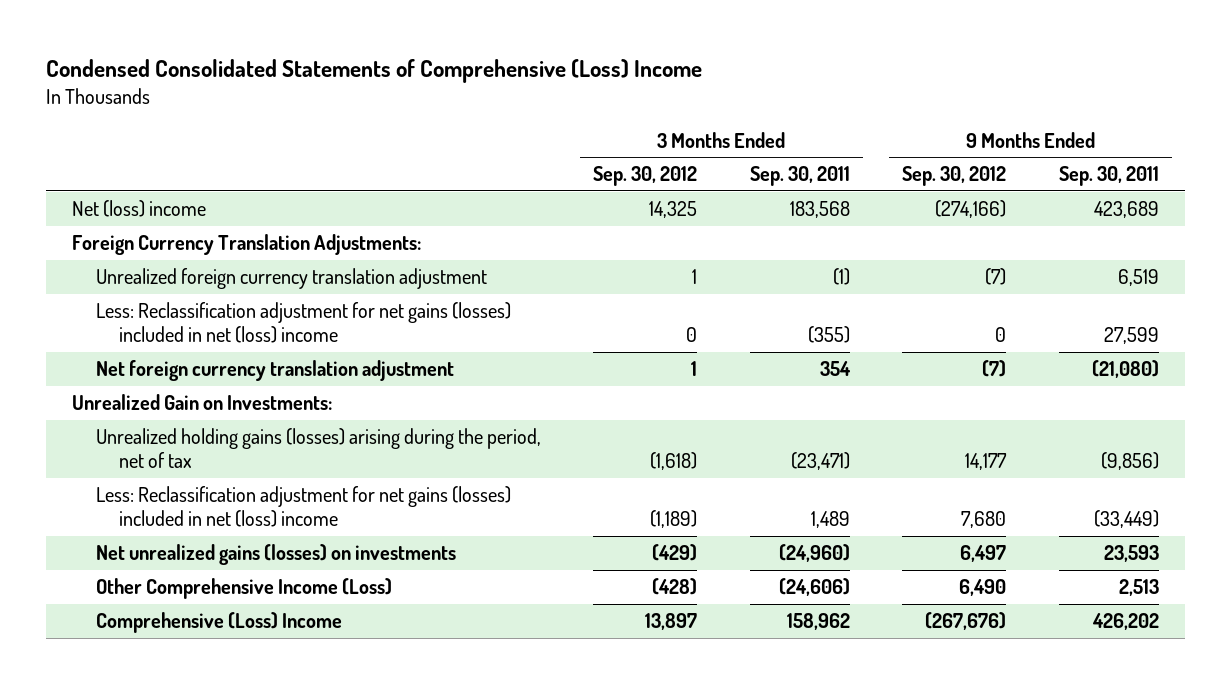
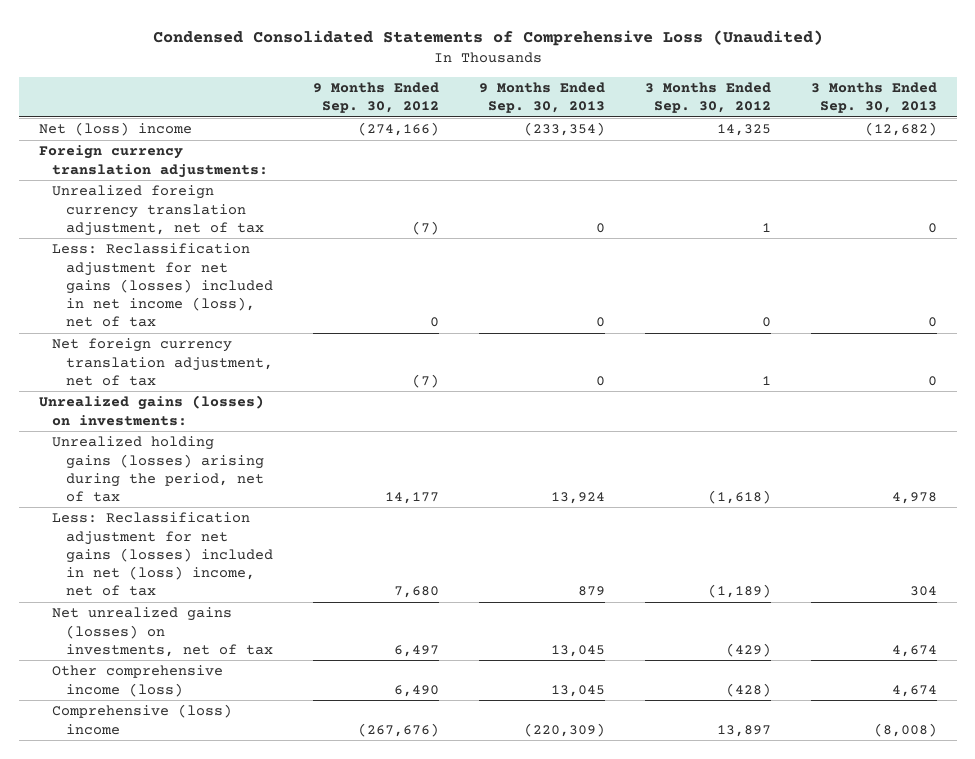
- Condensed Consolidated Statements of Comprehensive (Loss) Income
+ Condensed Consolidated Statements of Comprehensive Loss (Unaudited)
- | 3 Months Ended Sep. 30, 2012 | 3 Months Ended Sep. 30, 2011 | 9 Months Ended Sep. 30, 2012 | 9 Months Ended Sep. 30, 2011
+ | 9 Months Ended Sep. 30, 2012 | 9 Months Ended Sep. 30, 2013 | 3 Months Ended Sep. 30, 2012 | 3 Months Ended Sep. 30, 2013
- Foreign Currency Translation Adjustments:
- Unrealized foreign currency translation adjustment | 1 | (1) | (7) | 6,519
- Less: Reclassification adjustment for net gains (losses) included in net (loss) income | 0 | (355) | 0 | 27,599
- Net foreign currency translation adjustment | 1 | 354 | (7) | (21,080)
- Unrealized Gain on Investments:
+ Foreign currency translation adjustments:
+ Unrealized foreign currency translation adjustment, net of tax | (7) | 0 | 1 | 0
+ Less: Reclassification adjustment for net gains (losses) included in net income (loss), net of tax | 0 | 0 | 0 | 0
+ Net foreign currency translation adjustment, net of tax | (7) | 0 | 1 | 0
+ Unrealized gains (losses) on investments:
- Less: Reclassification adjustment for net gains (losses) included in net (loss) income | (1,189) | 1,489 | 7,680 | (33,449)
- Net unrealized gains (losses) on investments | (429) | (24,960) | 6,497 | 23,593
- Other Comprehensive Income (Loss) | (428) | (24,606) | 6,490 | 2,513
- Comprehensive (Loss) Income | 13,897 | 158,962 | (267,676) | 426,202
+ Less: Reclassification adjustment for net gains (losses) included in net (loss) income, net of tax | 7,680 | 879 | (1,189) | 304
+ Net unrealized gains (losses) on investments, net of tax | 6,497 | 13,045 | (429) | 4,674
+ Other comprehensive income (loss) | 6,490 | 13,045 | (428) | 4,674
+ Comprehensive (loss) income | (267,676) | (220,309) | 13,897 | (8,008)

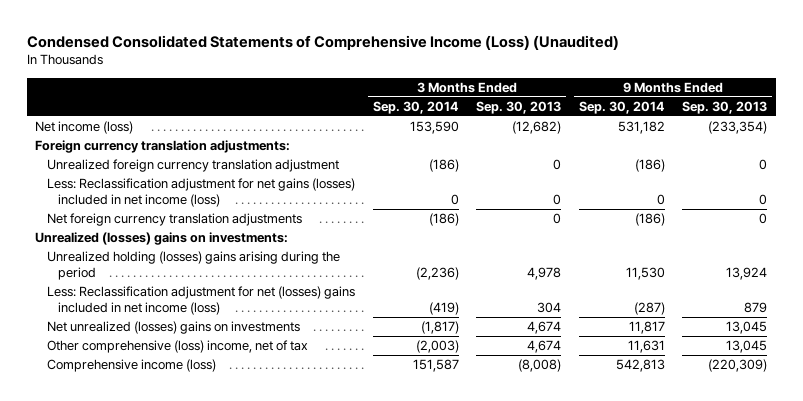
- Condensed Consolidated Statements of Comprehensive Loss (Unaudited)
+ Condensed Consolidated Statements of Comprehensive Income (Loss) (Unaudited)
- | 9 Months Ended Sep. 30, 2012 | 9 Months Ended Sep. 30, 2013 | 3 Months Ended Sep. 30, 2012 | 3 Months Ended Sep. 30, 2013
+ | 3 Months Ended Sep. 30, 2014 | 3 Months Ended Sep. 30, 2013 | 9 Months Ended Sep. 30, 2014 | 9 Months Ended Sep. 30, 2013
- Net (loss) income | (274,166) | (233,354) | 14,325 | (12,682)
+ Net income (loss) | 153,590 | (12,682) | 531,182 | (233,354)
- Unrealized foreign currency translation adjustment, net of tax | (7) | 0 | 1 | 0
- Less: Reclassification adjustment for net gains (losses) included in net income (loss), net of tax | 0 | 0 | 0 | 0
- Net foreign currency translation adjustment, net of tax | (7) | 0 | 1 | 0
- Unrealized gains (losses) on investments:
- Unrealized holding gains (losses) arising during the period, net of tax | 14,177 | 13,924 | (1,618) | 4,978
- Less: Reclassification adjustment for net gains (losses) included in net (loss) income, net of tax | 7,680 | 879 | (1,189) | 304
- Net unrealized gains (losses) on investments, net of tax | 6,497 | 13,045 | (429) | 4,674
- Other comprehensive income (loss) | 6,490 | 13,045 | (428) | 4,674
- Comprehensive (loss) income | (267,676) | (220,309) | 13,897 | (8,008)
+ Unrealized foreign currency translation adjustment | (186) | 0 | (186) | 0
+ Less: Reclassification adjustment for net gains (losses) included in net income (loss) | 0 | 0 | 0 | 0
+ Net foreign currency translation adjustments | (186) | 0 | (186) | 0
+ Unrealized (losses) gains on investments:
+ Unrealized holding (losses) gains arising during the period | (2,236) | 4,978 | 11,530 | 13,924
+ Less: Reclassification adjustment for net (losses) gains included in net income (loss) | (419) | 304 | (287) | 879
+ Net unrealized (losses) gains on investments | (1,817) | 4,674 | 11,817 | 13,045
+ Other comprehensive (loss) income, net of tax | (2,003) | 4,674 | 11,631 | 13,045
+ Comprehensive income (loss) | 151,587 | (8,008) | 542,813 | (220,309)

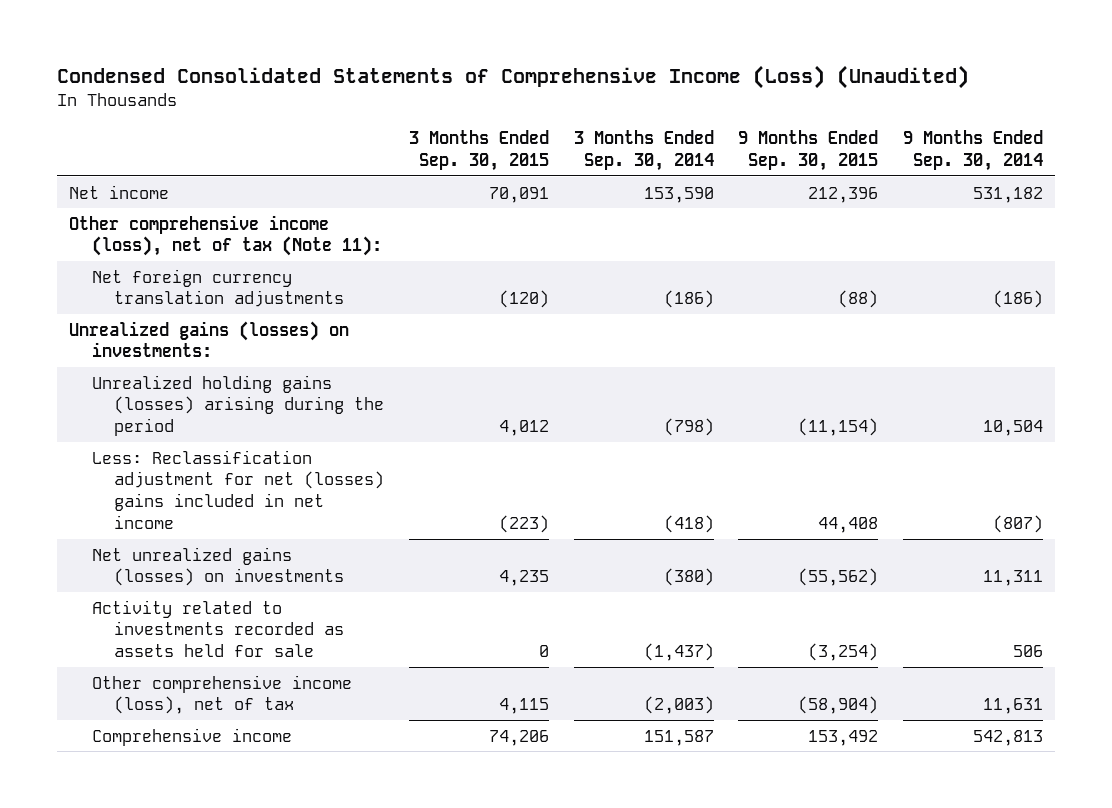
- | 3 Months Ended Sep. 30, 2014 | 3 Months Ended Sep. 30, 2013 | 9 Months Ended Sep. 30, 2014 | 9 Months Ended Sep. 30, 2013
+ | 3 Months Ended Sep. 30, 2015 | 3 Months Ended Sep. 30, 2014 | 9 Months Ended Sep. 30, 2015 | 9 Months Ended Sep. 30, 2014
- Net income (loss) | 153,590 | (12,682) | 531,182 | (233,354)
- Foreign currency translation adjustments:
- Unrealized foreign currency translation adjustment | (186) | 0 | (186) | 0
- Less: Reclassification adjustment for net gains (losses) included in net income (loss) | 0 | 0 | 0 | 0
+ Net income | 70,091 | 153,590 | 212,396 | 531,182
+ Other comprehensive income (loss), net of tax (Note 11):
- Unrealized (losses) gains on investments:
- Unrealized holding (losses) gains arising during the period | (2,236) | 4,978 | 11,530 | 13,924
- Less: Reclassification adjustment for net (losses) gains included in net income (loss) | (419) | 304 | (287) | 879
- Net unrealized (losses) gains on investments | (1,817) | 4,674 | 11,817 | 13,045
- Other comprehensive (loss) income, net of tax | (2,003) | 4,674 | 11,631 | 13,045
- Comprehensive income (loss) | 151,587 | (8,008) | 542,813 | (220,309)
+ Unrealized gains (losses) on investments:
+ Unrealized holding gains (losses) arising during the period | 4,012 | (798) | (11,154) | 10,504
+ Less: Reclassification adjustment for net (losses) gains included in net income | (223) | (418) | 44,408 | (807)
+ Net unrealized gains (losses) on investments | 4,235 | (380) | (55,562) | 11,311
+ Activity related to investments recorded as assets held for sale | 0 | (1,437) | (3,254) | 506
+ Other comprehensive income (loss), net of tax | 4,115 | (2,003) | (58,904) | 11,631
+ Comprehensive income | 74,206 | 151,587 | 153,492 | 542,813

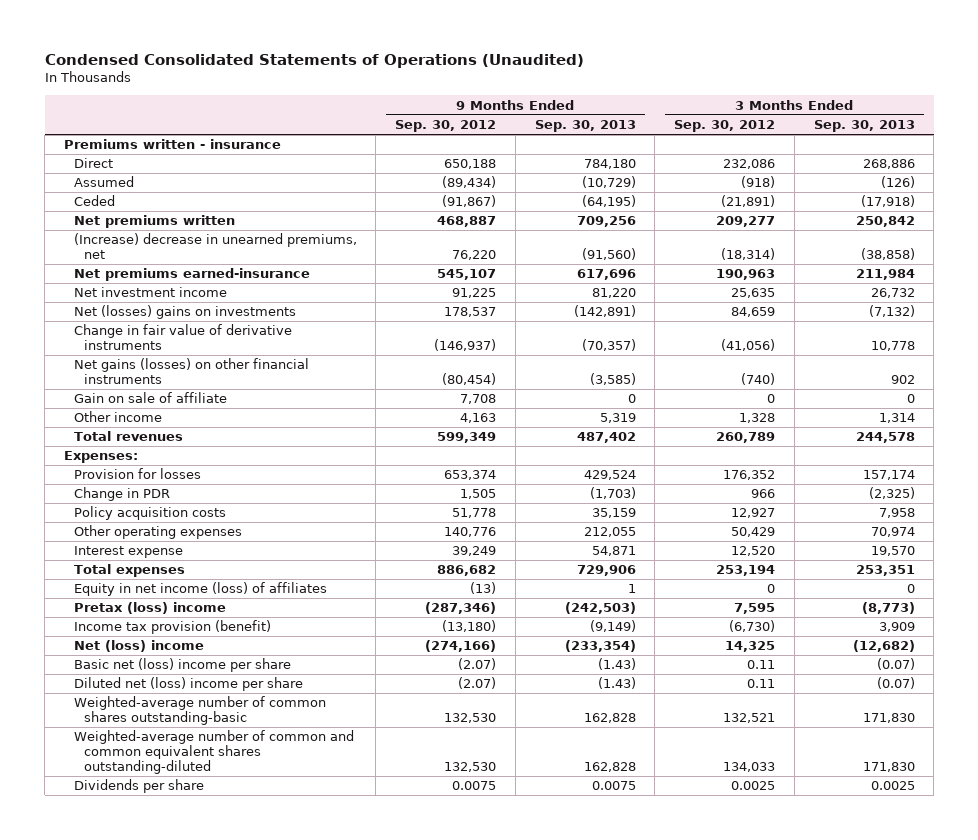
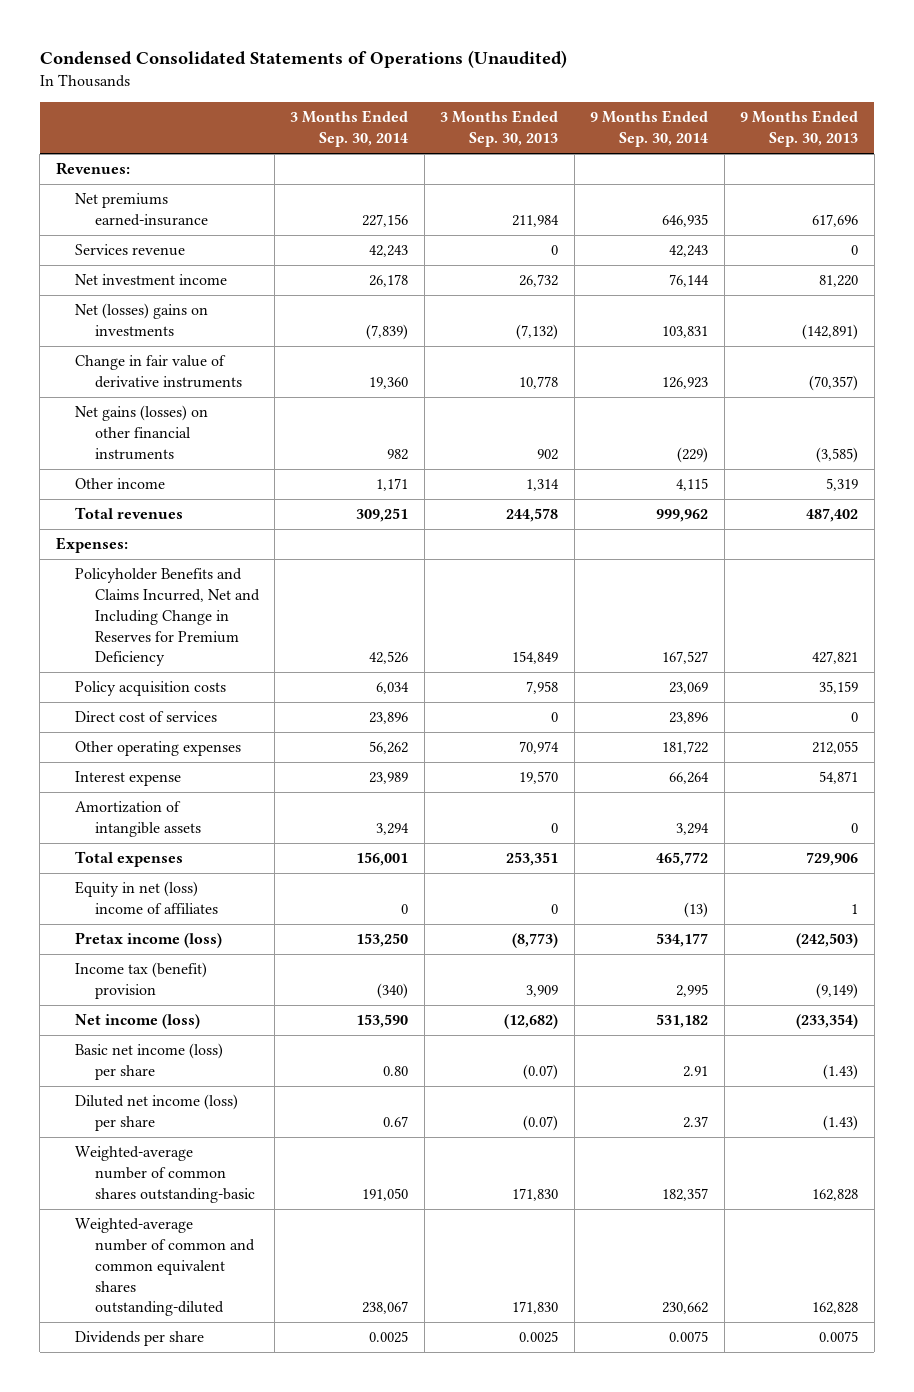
- | 9 Months Ended Sep. 30, 2012 | 9 Months Ended Sep. 30, 2013 | 3 Months Ended Sep. 30, 2012 | 3 Months Ended Sep. 30, 2013
+ | 3 Months Ended Sep. 30, 2014 | 3 Months Ended Sep. 30, 2013 | 9 Months Ended Sep. 30, 2014 | 9 Months Ended Sep. 30, 2013
- Premiums written - insurance
- Direct | 650,188 | 784,180 | 232,086 | 268,886
- Assumed | (89,434) | (10,729) | (918) | (126)
- Ceded | (91,867) | (64,195) | (21,891) | (17,918)
- Net premiums written | 468,887 | 709,256 | 209,277 | 250,842
- (Increase) decrease in unearned premiums, net | 76,220 | (91,560) | (18,314) | (38,858)
+ Revenues:
+ Services revenue | 42,243 | 0 | 42,243 | 0
- Gain on sale of affiliate | 7,708 | 0 | 0 | 0
- Provision for losses | 653,374 | 429,524 | 176,352 | 157,174
- Change in PDR | 1,505 | (1,703) | 966 | (2,325)
+ Policyholder Benefits and Claims Incurred, Net and Including Change in Reserves for Premium Deficiency | 42,526 | 154,849 | 167,527 | 427,821
+ Direct cost of services | 23,896 | 0 | 23,896 | 0
+ Amortization of intangible assets | 3,294 | 0 | 3,294 | 0
- Equity in net income (loss) of affiliates | (13) | 1 | 0 | 0
- Pretax (loss) income | (287,346) | (242,503) | 7,595 | (8,773)
- Income tax provision (benefit) | (13,180) | (9,149) | (6,730) | 3,909
- Net (loss) income | (274,166) | (233,354) | 14,325 | (12,682)
- Basic net (loss) income per share | (2.07) | (1.43) | 0.11 | (0.07)
- Diluted net (loss) income per share | (2.07) | (1.43) | 0.11 | (0.07)
+ Equity in net (loss) income of affiliates | 0 | 0 | (13) | 1
+ Pretax income (loss) | 153,250 | (8,773) | 534,177 | (242,503)
+ Income tax (benefit) provision | (340) | 3,909 | 2,995 | (9,149)
+ Net income (loss) | 153,590 | (12,682) | 531,182 | (233,354)
+ Basic net income (loss) per share | 0.80 | (0.07) | 2.91 | (1.43)
+ Diluted net income (loss) per share | 0.67 | (0.07) | 2.37 | (1.43)

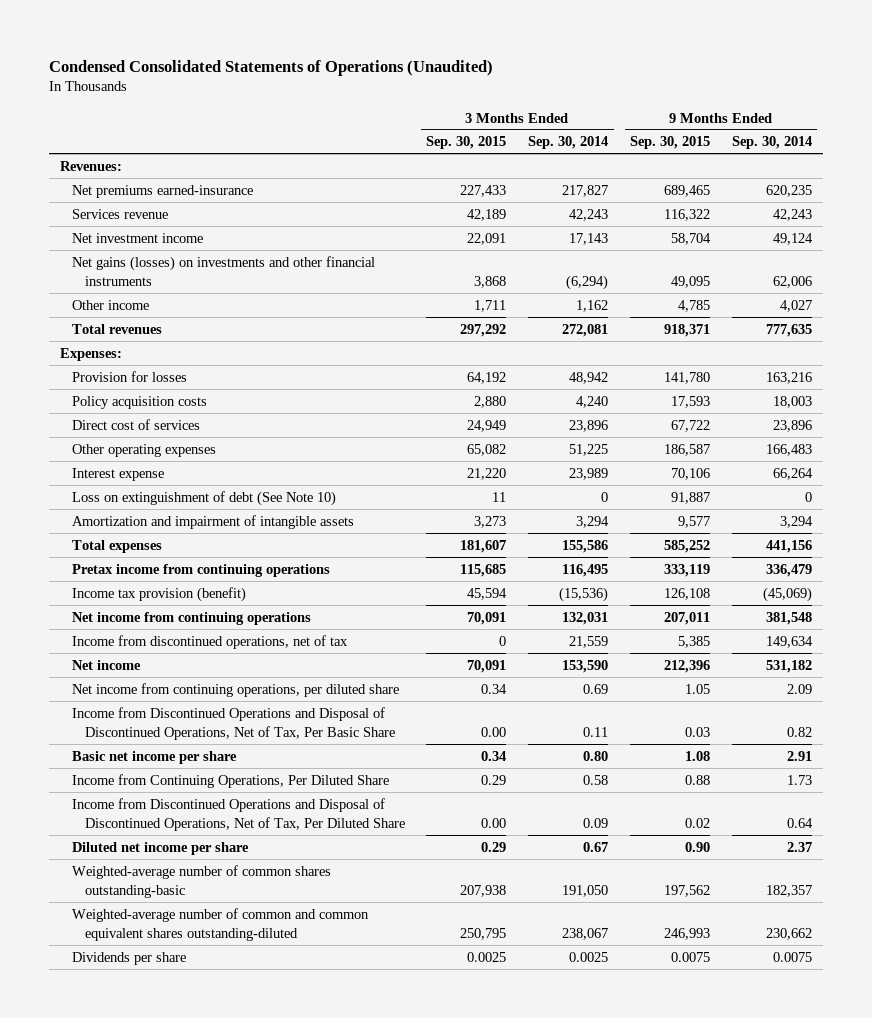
- | 3 Months Ended Sep. 30, 2014 | 3 Months Ended Sep. 30, 2013 | 9 Months Ended Sep. 30, 2014 | 9 Months Ended Sep. 30, 2013
+ | 3 Months Ended Sep. 30, 2015 | 3 Months Ended Sep. 30, 2014 | 9 Months Ended Sep. 30, 2015 | 9 Months Ended Sep. 30, 2014
- Net premiums earned-insurance | 227,156 | 211,984 | 646,935 | 617,696
+ Net premiums earned-insurance | 227,433 | 217,827 | 689,465 | 620,235
- Net investment income | 26,178 | 26,732 | 76,144 | 81,220
- Net (losses) gains on investments | (7,839) | (7,132) | 103,831 | (142,891)
- Change in fair value of derivative instruments | 19,360 | 10,778 | 126,923 | (70,357)
- Net gains (losses) on other financial instruments | 982 | 902 | (229) | (3,585)
- Other income | 1,171 | 1,314 | 4,115 | 5,319
- Total revenues | 309,251 | 244,578 | 999,962 | 487,402
+ Net investment income | 22,091 | 17,143 | 58,704 | 49,124
+ Net gains (losses) on investments and other financial instruments | 3,868 | (6,294) | 49,095 | 62,006
+ Other income | 1,711 | 1,162 | 4,785 | 4,027
+ Total revenues | 297,292 | 272,081 | 918,371 | 777,635
- Policyholder Benefits and Claims Incurred, Net and Including Change in Reserves for Premium Deficiency | 42,526 | 154,849 | 167,527 | 427,821
- Policy acquisition costs | 6,034 | 7,958 | 23,069 | 35,159
+ Provision for losses | 64,192 | 48,942 | 141,780 | 163,216
+ Policy acquisition costs | 2,880 | 4,240 | 17,593 | 18,003
- Other operating expenses | 56,262 | 70,974 | 181,722 | 212,055
+ Other operating expenses | 65,082 | 51,225 | 186,587 | 166,483
- Amortization of intangible assets | 3,294 | 0 | 3,294 | 0
- Total expenses | 156,001 | 253,351 | 465,772 | 729,906
- Equity in net (loss) income of affiliates | 0 | 0 | (13) | 1
- Pretax income (loss) | 153,250 | (8,773) | 534,177 | (242,503)
- Income tax (benefit) provision | (340) | 3,909 | 2,995 | (9,149)
- Net income (loss) | 153,590 | (12,682) | 531,182 | (233,354)
- Basic net income (loss) per share | 0.80 | (0.07) | 2.91 | (1.43)
- Diluted net income (loss) per share | 0.67 | (0.07) | 2.37 | (1.43)
+ Loss on extinguishment of debt (See Note 10) | 11 | 0 | 91,887 | 0
+ Amortization and impairment of intangible assets | 3,273 | 3,294 | 9,577 | 3,294
+ Total expenses | 181,607 | 155,586 | 585,252 | 441,156
+ Pretax income from continuing operations | 115,685 | 116,495 | 333,119 | 336,479
+ Income tax provision (benefit) | 45,594 | (15,536) | 126,108 | (45,069)
+ Net income from continuing operations | 70,091 | 132,031 | 207,011 | 381,548
+ Income from discontinued operations, net of tax | 0 | 21,559 | 5,385 | 149,634
+ Net income | 70,091 | 153,590 | 212,396 | 531,182
+ Net income from continuing operations, per diluted share | 0.34 | 0.69 | 1.05 | 2.09
+ Income from Discontinued Operations and Disposal of Discontinued Operations, Net of Tax, Per Basic Share | 0.00 | 0.11 | 0.03 | 0.82
+ Basic net income per share | 0.34 | 0.80 | 1.08 | 2.91
+ Income from Continuing Operations, Per Diluted Share | 0.29 | 0.58 | 0.88 | 1.73
+ Income from Discontinued Operations and Disposal of Discontinued Operations, Net of Tax, Per Diluted Share | 0.00 | 0.09 | 0.02 | 0.64
+ Diluted net income per share | 0.29 | 0.67 | 0.90 | 2.37

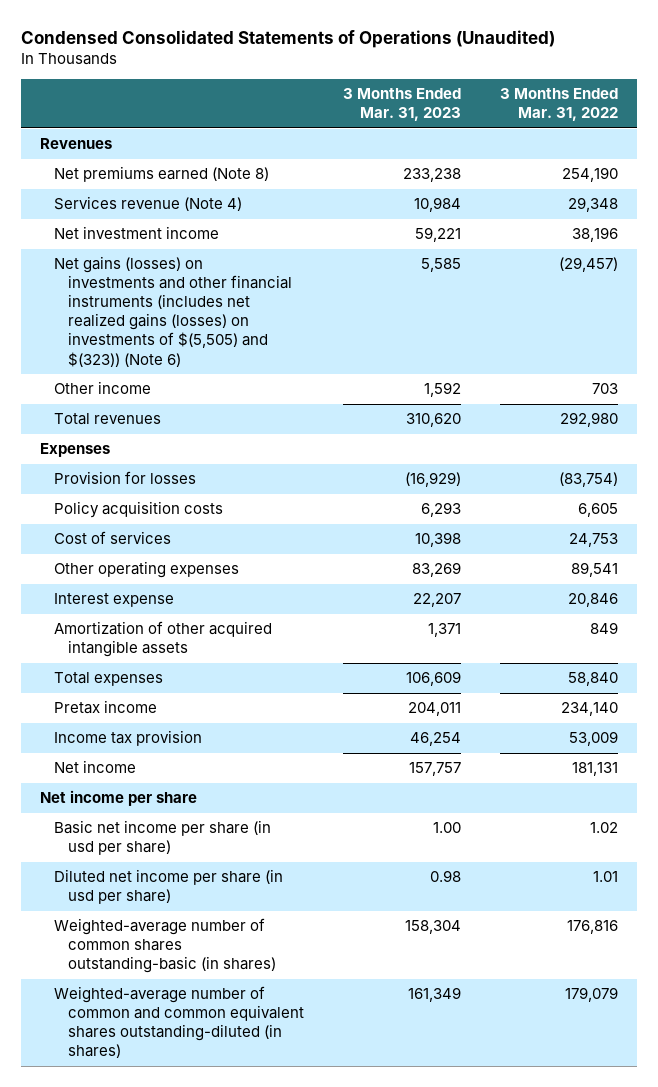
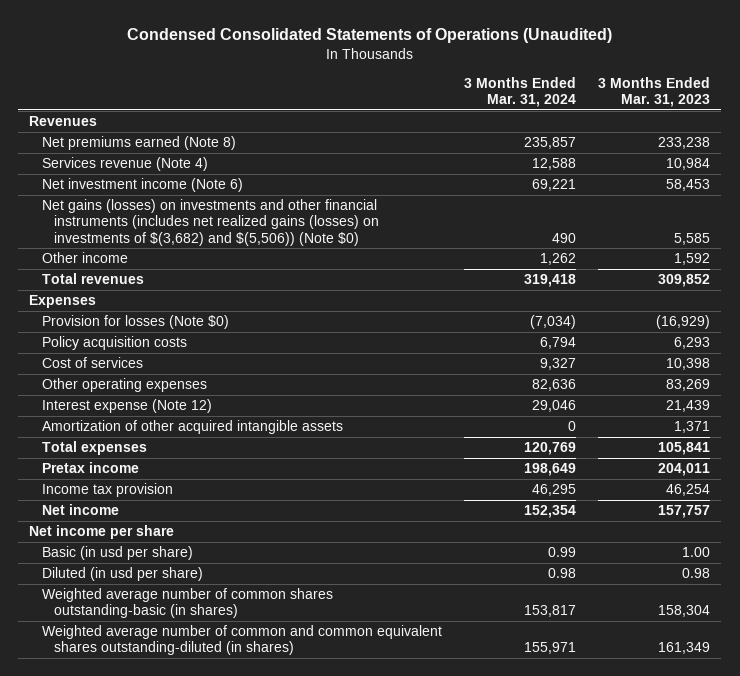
- | 3 Months Ended Mar. 31, 2023 | 3 Months Ended Mar. 31, 2022
+ | 3 Months Ended Mar. 31, 2024 | 3 Months Ended Mar. 31, 2023
- Net investment income | 59,221 | 38,196
- Net gains (losses) on investments and other financial instruments (includes net realized gains (losses) on investments of $(5,505) and $(323)) (Note 6) | 5,585 | (29,457)
+ Net investment income (Note 6) | 69,221 | 58,453
+ Net gains (losses) on investments and other financial instruments (includes net realized gains (losses) on investments of $(3,682) and $(5,506)) (Note $0) | 490 | 5,585
- Total revenues | 310,620 | 292,980
+ Total revenues | 319,418 | 309,852
- Provision for losses | (16,929) | (83,754)
+ Provision for losses (Note $0) | (7,034) | (16,929)
- Interest expense | 22,207 | 20,846
+ Interest expense (Note 12) | 29,046 | 21,439
- Total expenses | 106,609 | 58,840
+ Total expenses | 120,769 | 105,841
- Basic net income per share (in usd per share) | 1.00 | 1.02
- Diluted net income per share (in usd per share) | 0.98 | 1.01
- Weighted-average number of common shares outstanding-basic (in shares) | 158,304 | 176,816
- Weighted-average number of common and common equivalent shares outstanding-diluted (in shares) | 161,349 | 179,079
+ Basic (in usd per share) | 0.99 | 1.00
+ Diluted (in usd per share) | 0.98 | 0.98
+ Weighted average number of common shares outstanding-basic (in shares) | 153,817 | 158,304
+ Weighted average number of common and common equivalent shares outstanding-diluted (in shares) | 155,971 | 161,349

